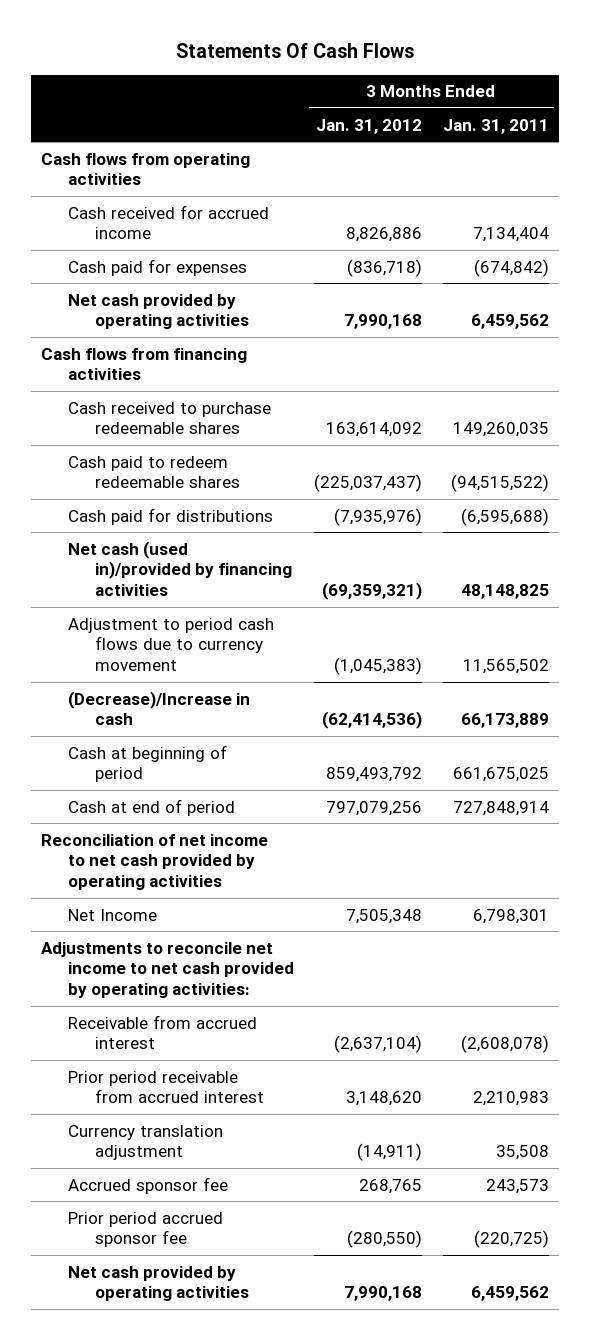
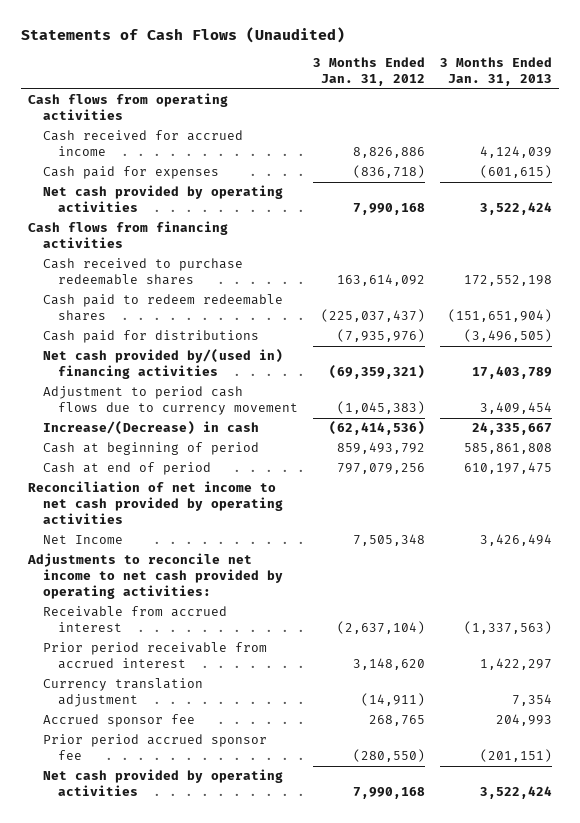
- Statements Of Cash Flows
+ Statements of Cash Flows (Unaudited)
- | 3 Months Ended Jan. 31, 2012 | 3 Months Ended Jan. 31, 2011
+ | 3 Months Ended Jan. 31, 2012 | 3 Months Ended Jan. 31, 2013
- Net cash (used in)/provided by financing activities | (69,359,321) | 48,148,825
+ Net cash provided by/(used in) financing activities | (69,359,321) | 17,403,789
- (Decrease)/Increase in cash | (62,414,536) | 66,173,889
+ Increase/(Decrease) in cash | (62,414,536) | 24,335,667

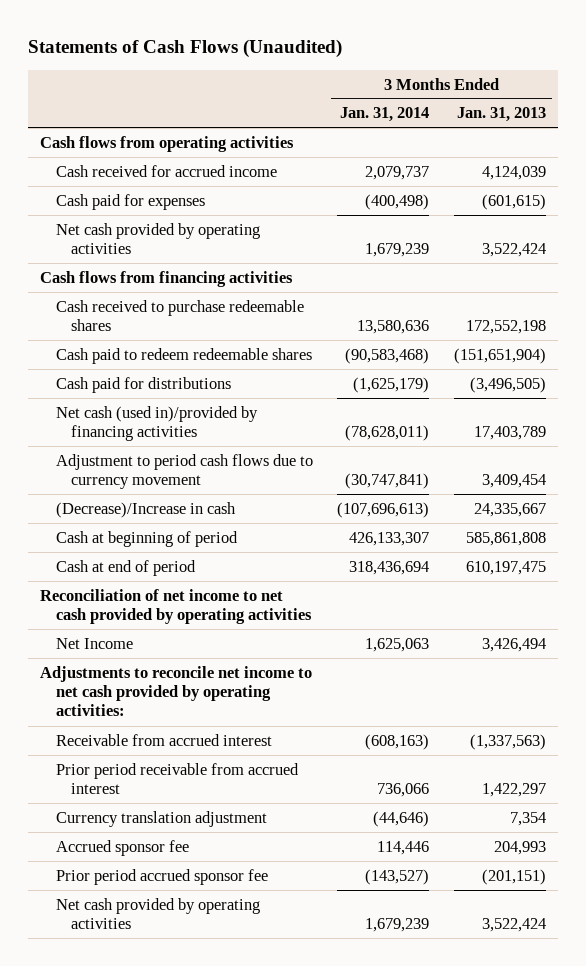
- | 3 Months Ended Jan. 31, 2012 | 3 Months Ended Jan. 31, 2013
+ | 3 Months Ended Jan. 31, 2014 | 3 Months Ended Jan. 31, 2013
- Net cash provided by/(used in) financing activities | (69,359,321) | 17,403,789
+ Net cash (used in)/provided by financing activities | (78,628,011) | 17,403,789
- Increase/(Decrease) in cash | (62,414,536) | 24,335,667
+ (Decrease)/Increase in cash | (107,696,613) | 24,335,667

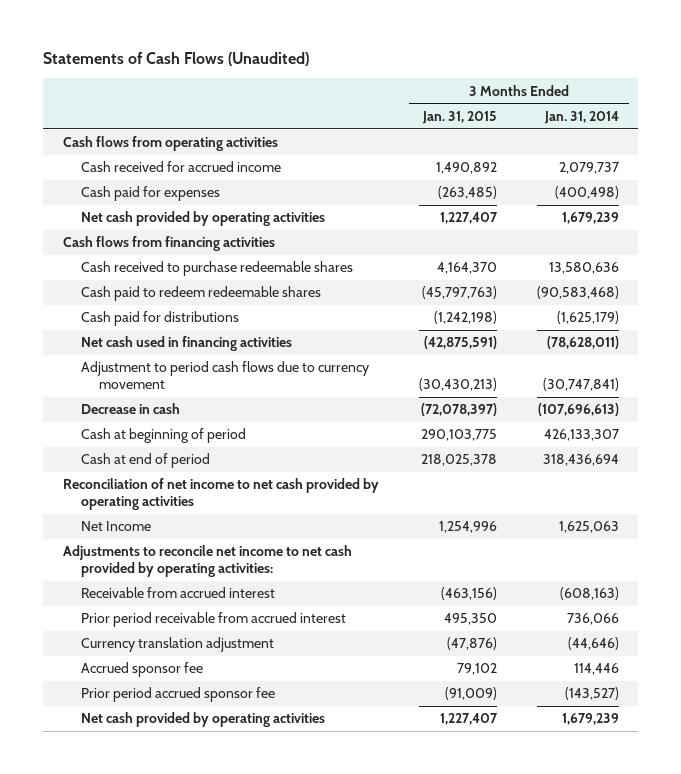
- | 3 Months Ended Jan. 31, 2014 | 3 Months Ended Jan. 31, 2013
+ | 3 Months Ended Jan. 31, 2015 | 3 Months Ended Jan. 31, 2014
- Net cash (used in)/provided by financing activities | (78,628,011) | 17,403,789
+ Net cash used in financing activities | (42,875,591) | (78,628,011)
- (Decrease)/Increase in cash | (107,696,613) | 24,335,667
+ Decrease in cash | (72,078,397) | (107,696,613)

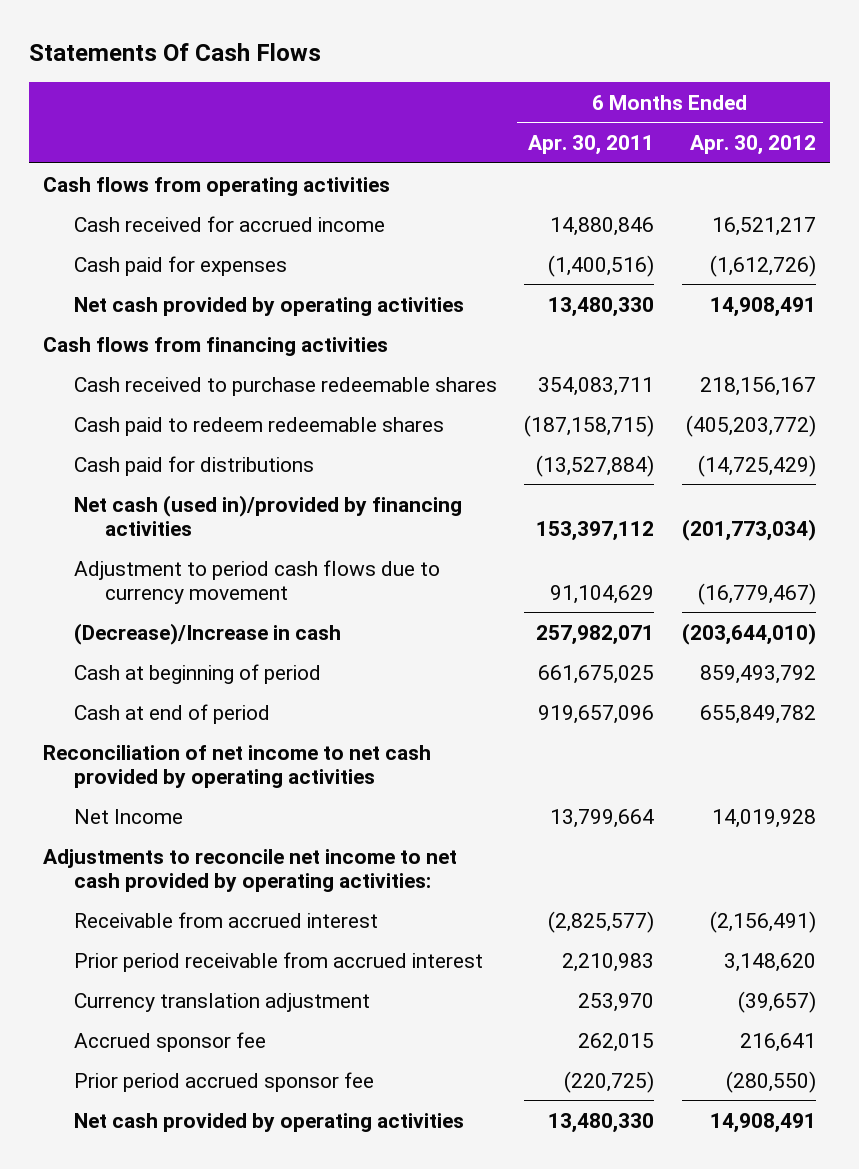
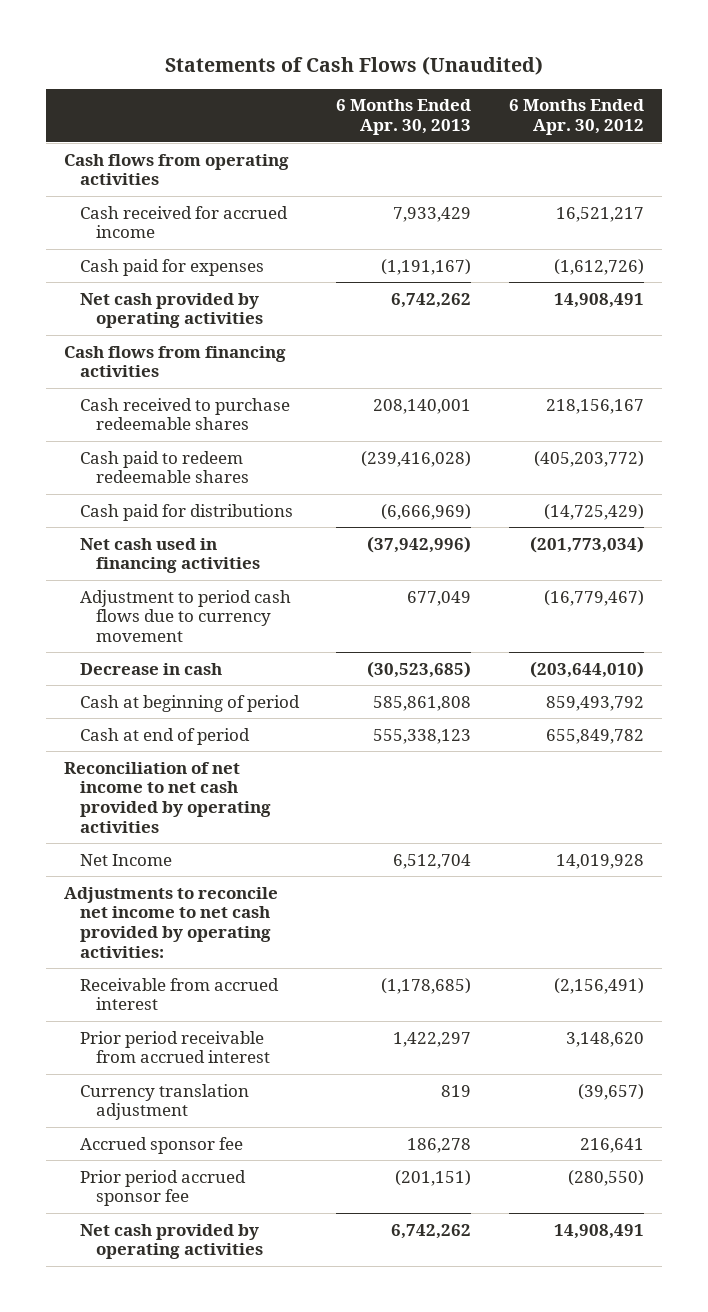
- Statements Of Cash Flows
+ Statements of Cash Flows (Unaudited)
- | 6 Months Ended Apr. 30, 2011 | 6 Months Ended Apr. 30, 2012
+ | 6 Months Ended Apr. 30, 2013 | 6 Months Ended Apr. 30, 2012
- Net cash (used in)/provided by financing activities | 153,397,112 | (201,773,034)
+ Net cash used in financing activities | (37,942,996) | (201,773,034)
- (Decrease)/Increase in cash | 257,982,071 | (203,644,010)
+ Decrease in cash | (30,523,685) | (203,644,010)

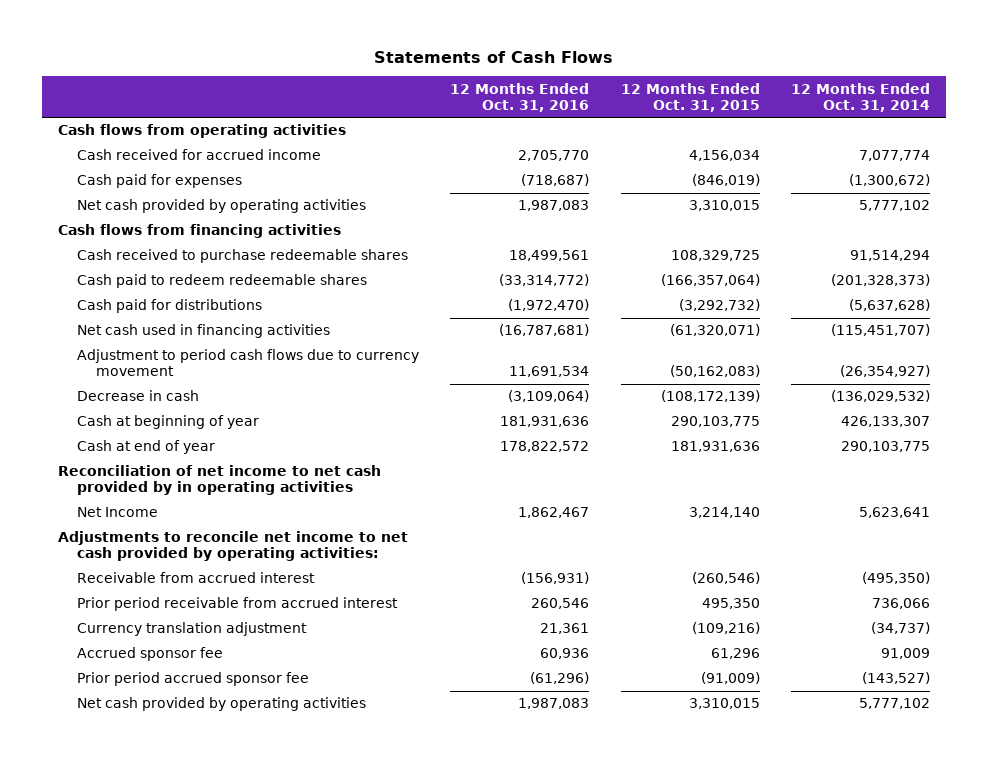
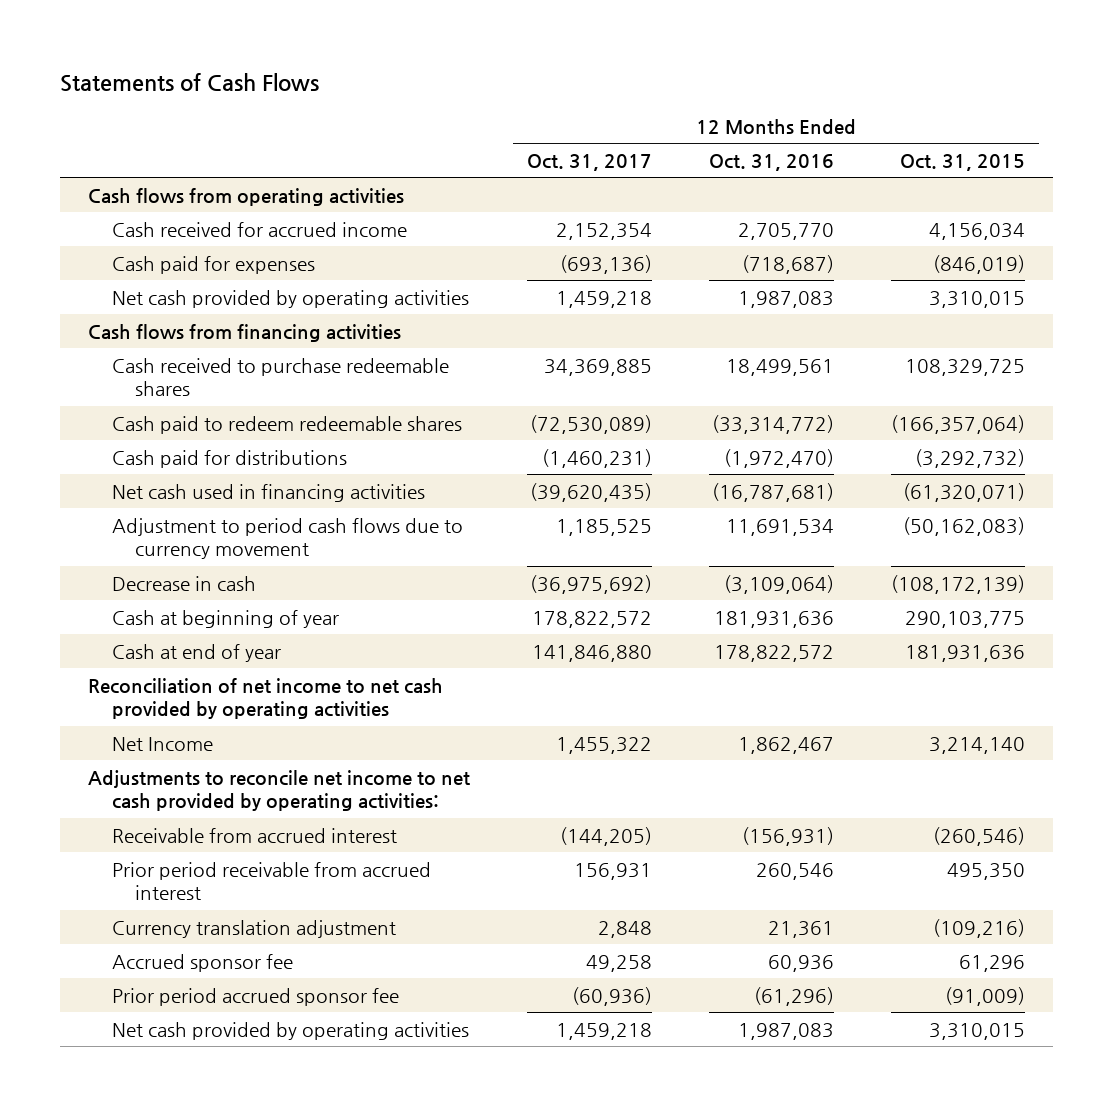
- | 12 Months Ended Oct. 31, 2016 | 12 Months Ended Oct. 31, 2015 | 12 Months Ended Oct. 31, 2014
+ | 12 Months Ended Oct. 31, 2017 | 12 Months Ended Oct. 31, 2016 | 12 Months Ended Oct. 31, 2015
- Reconciliation of net income to net cash provided by in operating activities
+ Reconciliation of net income to net cash provided by operating activities

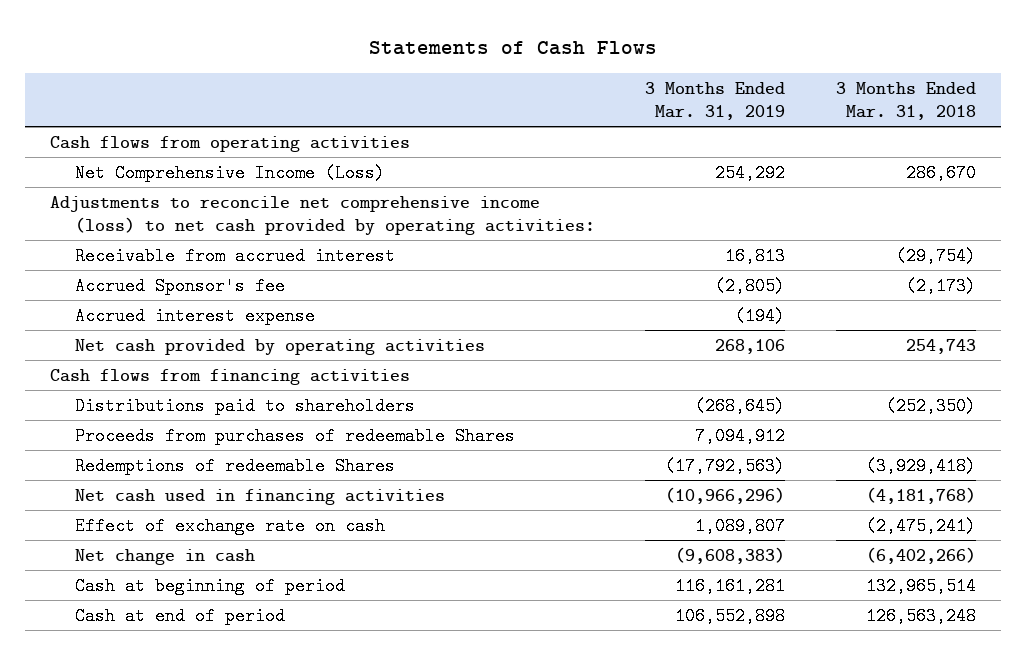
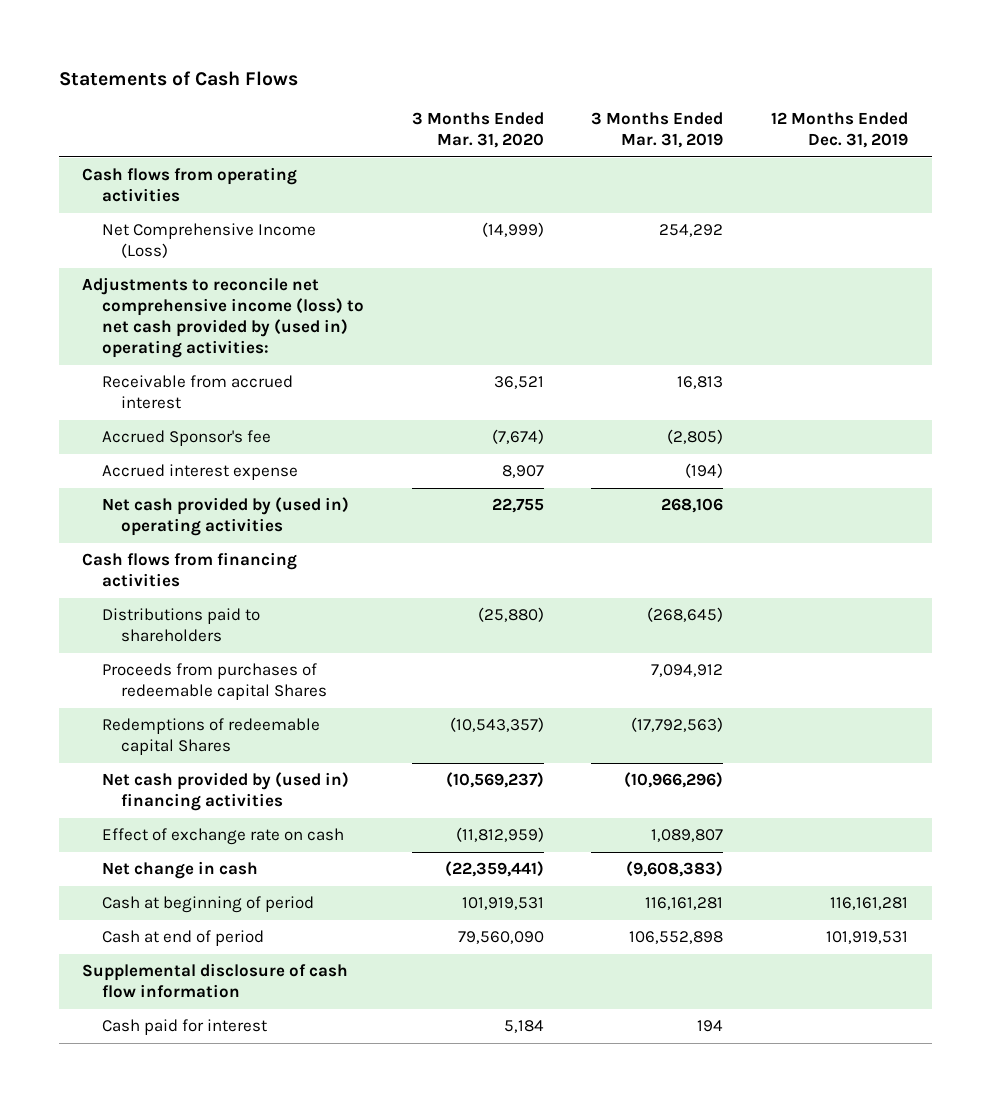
- | 3 Months Ended Mar. 31, 2019 | 3 Months Ended Mar. 31, 2018
+ | 3 Months Ended Mar. 31, 2020 | 3 Months Ended Mar. 31, 2019 | 12 Months Ended Dec. 31, 2019
- Adjustments to reconcile net comprehensive income (loss) to net cash provided by operating activities:
+ Adjustments to reconcile net comprehensive income (loss) to net cash provided by (used in) operating activities:
- Net cash provided by operating activities | 268,106 | 254,743
+ Net cash provided by (used in) operating activities | 22,755 | 268,106 |
- Proceeds from purchases of redeemable Shares | 7,094,912 |
- Redemptions of redeemable Shares | (17,792,563) | (3,929,418)
- Net cash used in financing activities | (10,966,296) | (4,181,768)
+ Proceeds from purchases of redeemable capital Shares | | 7,094,912 |
+ Redemptions of redeemable capital Shares | (10,543,357) | (17,792,563) |
+ Net cash provided by (used in) financing activities | (10,569,237) | (10,966,296) |
+ Supplemental disclosure of cash flow information
+ Cash paid for interest | 5,184 | 194 |

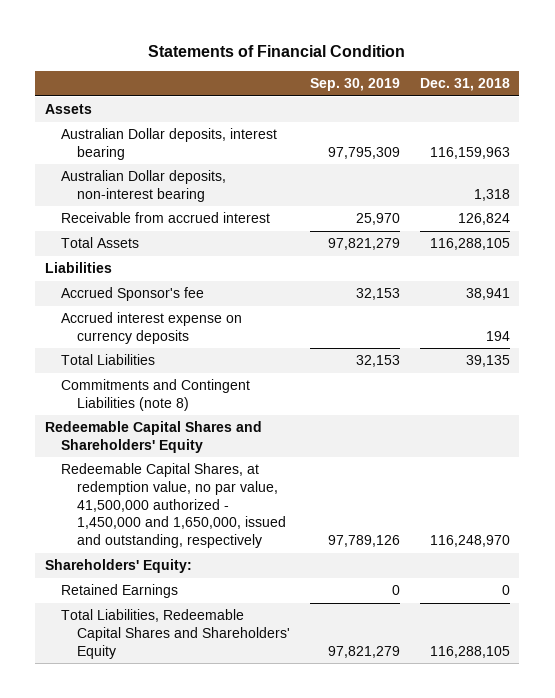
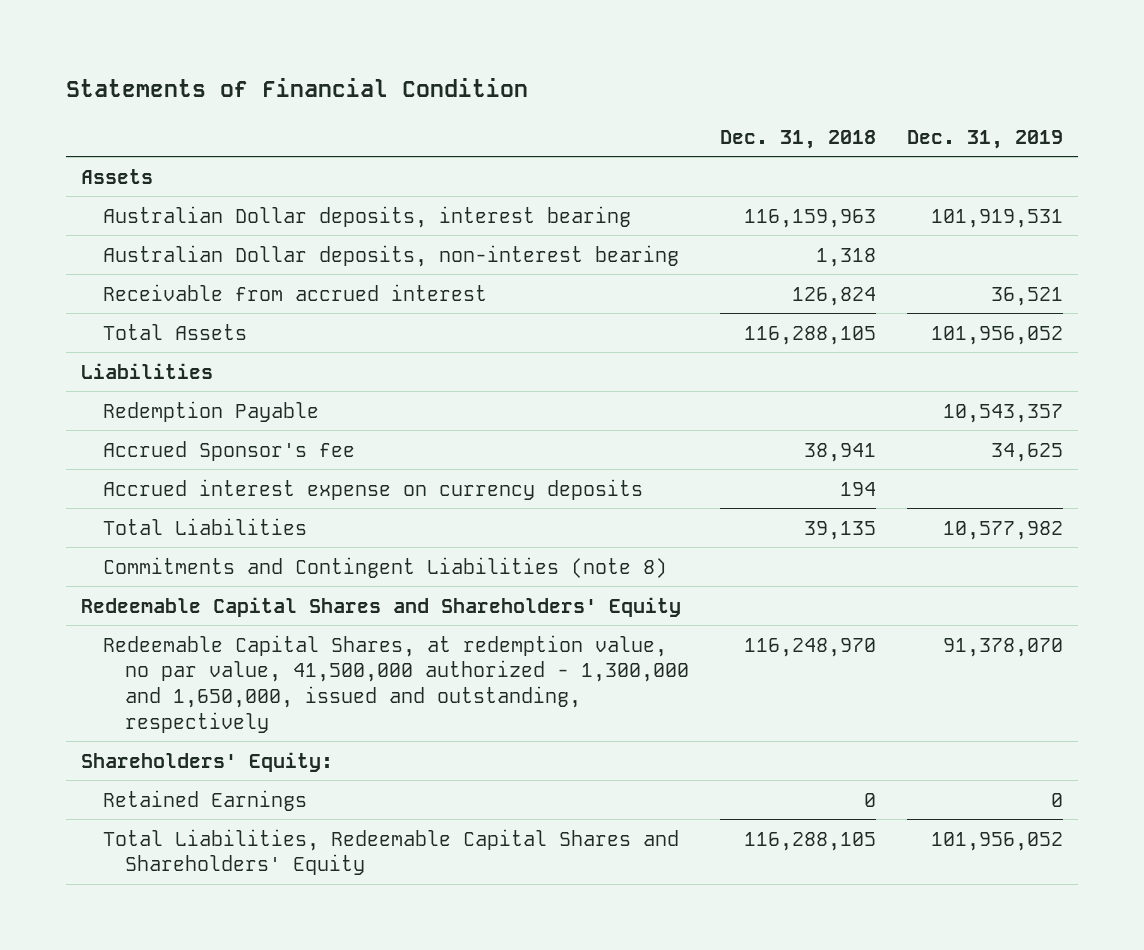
- | Sep. 30, 2019 | Dec. 31, 2018
+ | Dec. 31, 2018 | Dec. 31, 2019
+ Redemption Payable | | 10,543,357
- Redeemable Capital Shares, at redemption value, no par value, 41,500,000 authorized - 1,450,000 and 1,650,000, issued and outstanding, respectively | 97,789,126 | 116,248,970
+ Redeemable Capital Shares, at redemption value, no par value, 41,500,000 authorized - 1,300,000 and 1,650,000, issued and outstanding, respectively | 116,248,970 | 91,378,070

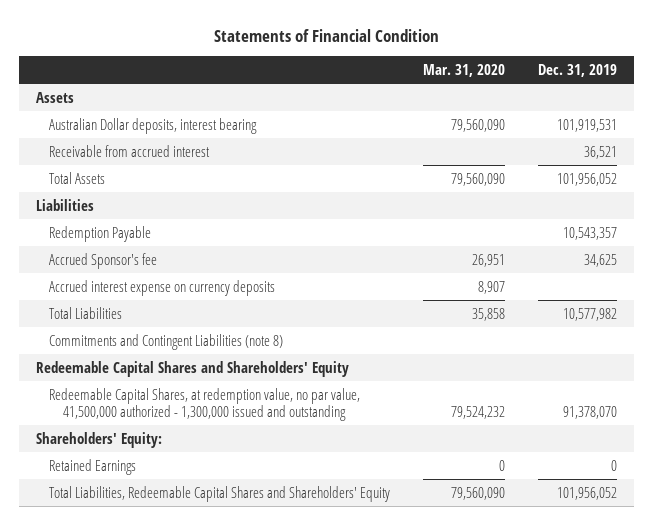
- | Dec. 31, 2018 | Dec. 31, 2019
+ | Mar. 31, 2020 | Dec. 31, 2019
- Australian Dollar deposits, non-interest bearing | 1,318 |
- Redeemable Capital Shares, at redemption value, no par value, 41,500,000 authorized - 1,300,000 and 1,650,000, issued and outstanding, respectively | 116,248,970 | 91,378,070
+ Redeemable Capital Shares, at redemption value, no par value, 41,500,000 authorized - 1,300,000 issued and outstanding | 79,524,232 | 91,378,070

